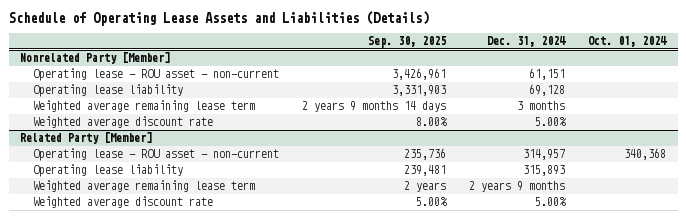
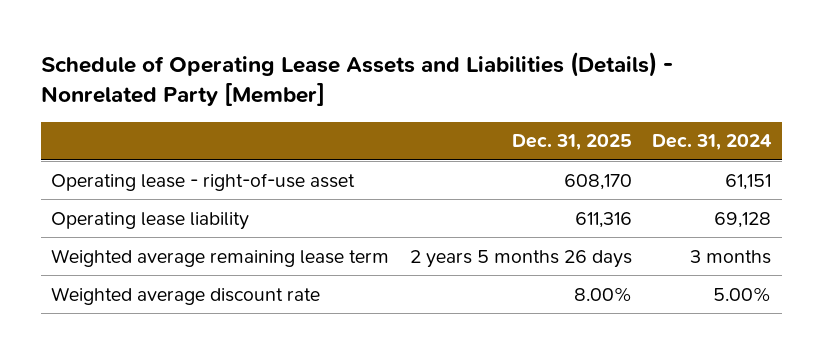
- Schedule of Operating Lease Assets and Liabilities (Details)
+ Schedule of Operating Lease Assets and Liabilities (Details) - Nonrelated Party [Member]
- | Sep. 30, 2025 | Dec. 31, 2024 | Oct. 01, 2024
+ | Dec. 31, 2025 | Dec. 31, 2024
- Nonrelated Party [Member]
- Operating lease - ROU asset - non-current | 3,426,961 | 61,151 |
+ Operating lease - right-of-use asset | 608,170 | 61,151
- Related Party [Member]
- Operating lease - ROU asset - non-current | 235,736 | 314,957 | 340,368
- Operating lease liability | 239,481 | 315,893 |
- Weighted average remaining lease term | 2 years | 2 years 9 months |
- Weighted average discount rate | 5.00% | 5.00% |

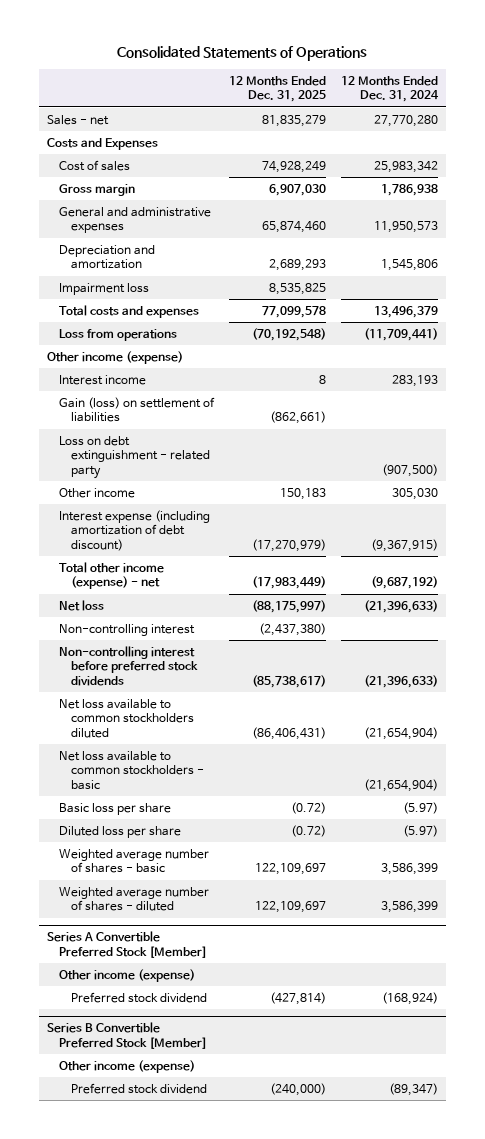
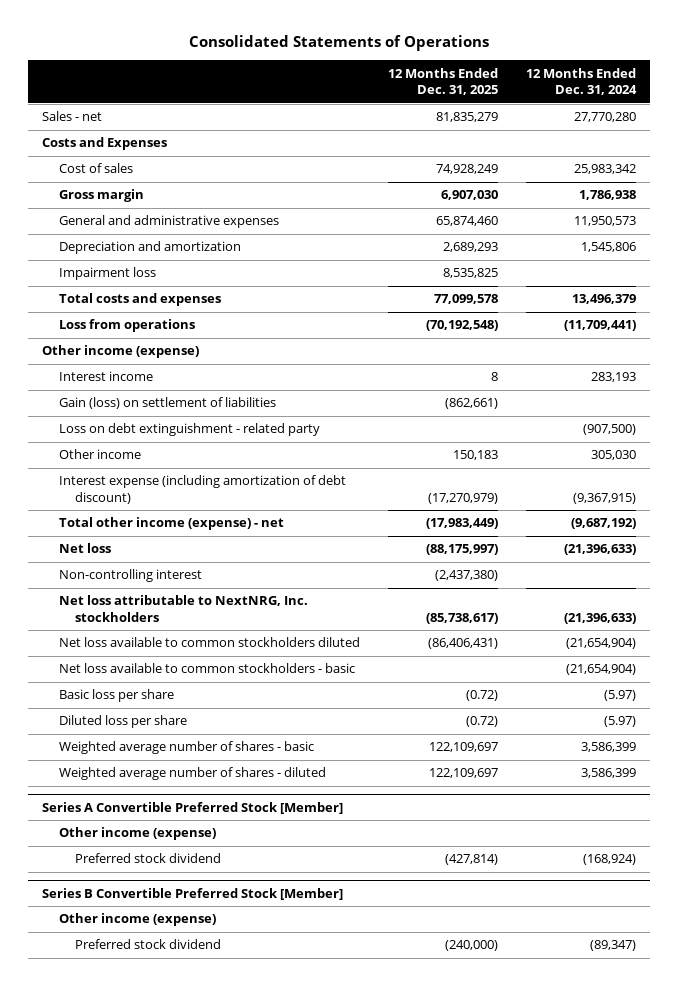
- Non-controlling interest before preferred stock dividends | (85,738,617) | (21,396,633)
+ Net loss attributable to NextNRG, Inc. stockholders | (85,738,617) | (21,396,633)

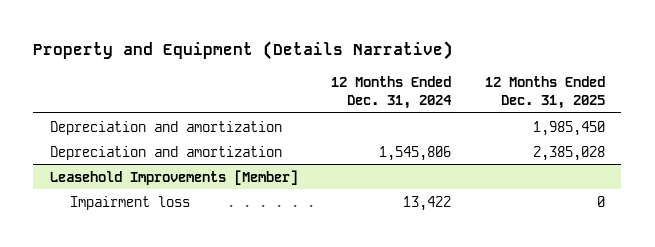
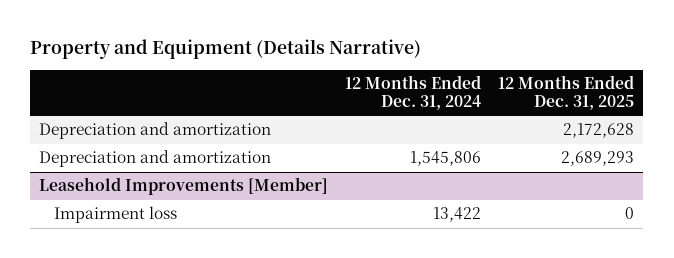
- Depreciation and amortization | | 1,985,450
- Depreciation and amortization | 1,545,806 | 2,385,028
+ Depreciation and amortization | | 2,172,628
+ Depreciation and amortization | 1,545,806 | 2,689,293

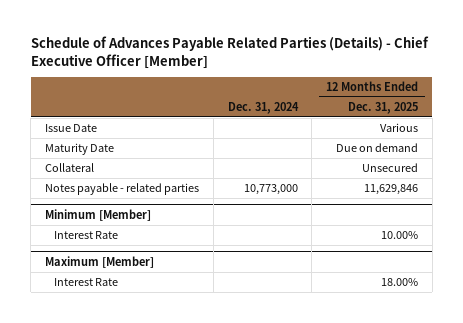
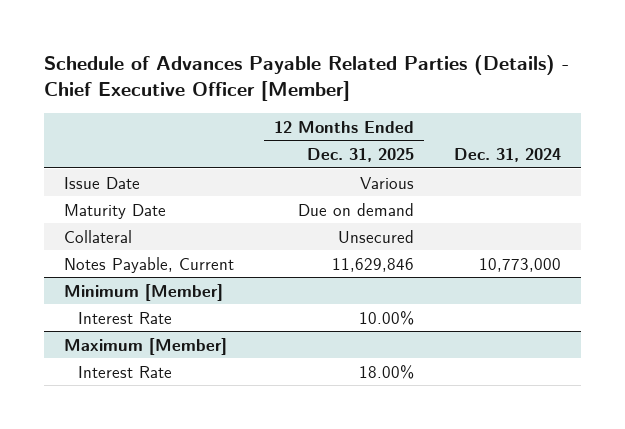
- | Dec. 31, 2024 | 12 Months Ended Dec. 31, 2025
+ | 12 Months Ended Dec. 31, 2025 | Dec. 31, 2024
- Notes payable - related parties | 10,773,000 | 11,629,846
+ Notes Payable, Current | 11,629,846 | 10,773,000

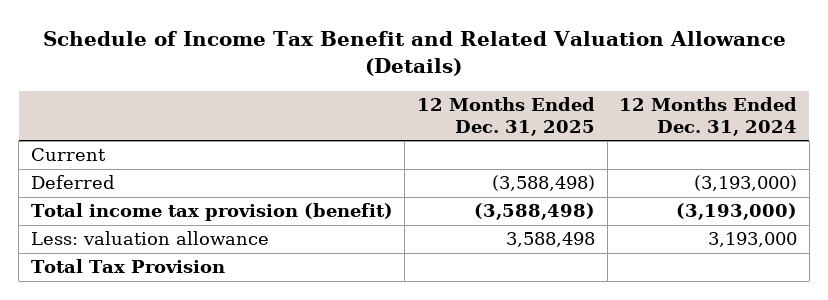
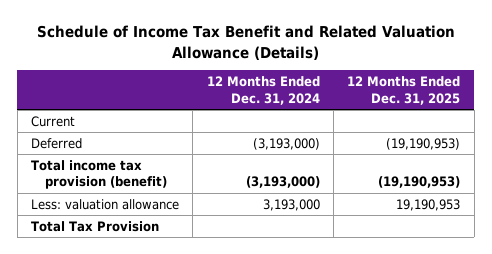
- | 12 Months Ended Dec. 31, 2025 | 12 Months Ended Dec. 31, 2024
+ | 12 Months Ended Dec. 31, 2024 | 12 Months Ended Dec. 31, 2025
- Deferred | (3,588,498) | (3,193,000)
- Total income tax provision (benefit) | (3,588,498) | (3,193,000)
- Less: valuation allowance | 3,588,498 | 3,193,000
+ Deferred | (3,193,000) | (19,190,953)
+ Total income tax provision (benefit) | (3,193,000) | (19,190,953)
+ Less: valuation allowance | 3,193,000 | 19,190,953

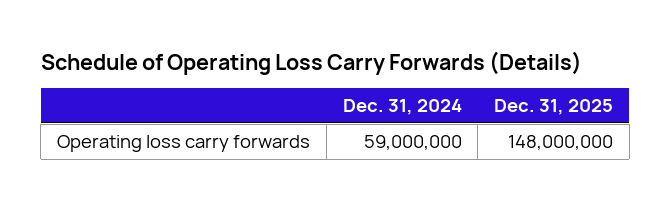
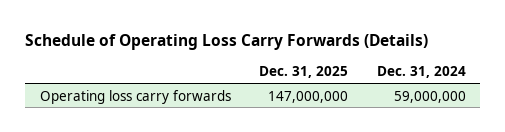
- | Dec. 31, 2024 | Dec. 31, 2025
+ | Dec. 31, 2025 | Dec. 31, 2024
- Operating loss carry forwards | 59,000,000 | 148,000,000
+ Operating loss carry forwards | 147,000,000 | 59,000,000

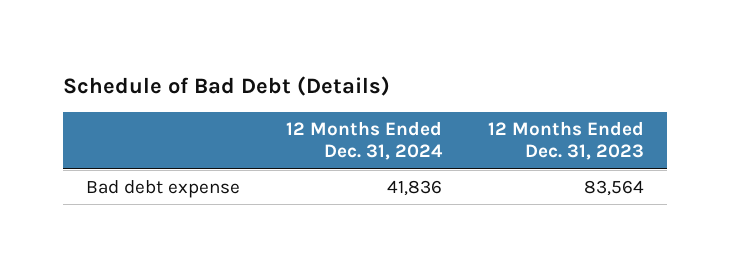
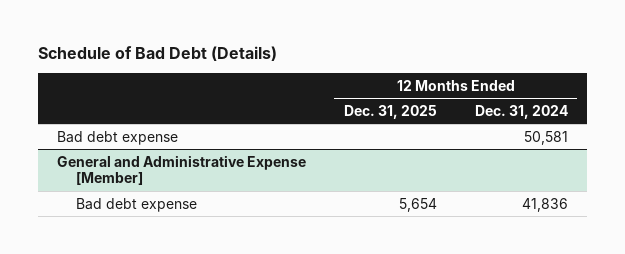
- | 12 Months Ended Dec. 31, 2024 | 12 Months Ended Dec. 31, 2023
+ | 12 Months Ended Dec. 31, 2025 | 12 Months Ended Dec. 31, 2024
+ Bad debt expense | | 50,581
+ General and Administrative Expense [Member]

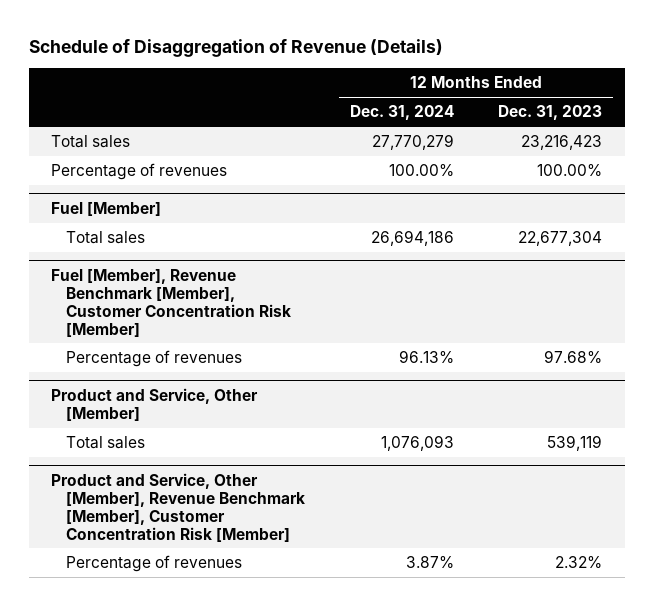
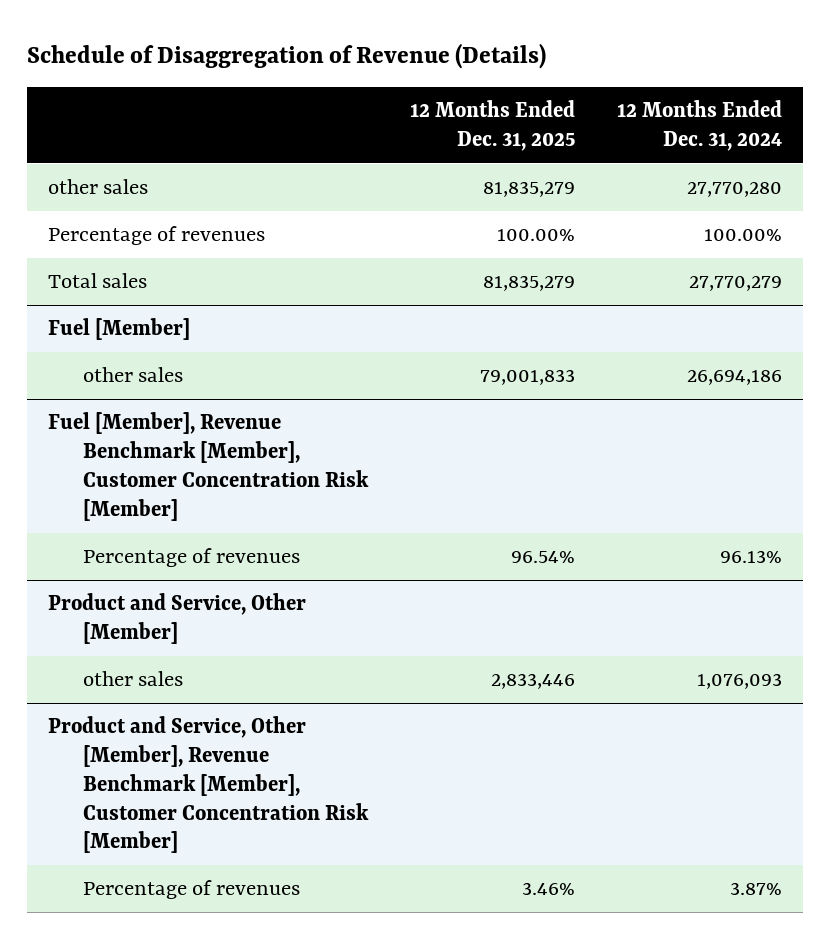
- | 12 Months Ended Dec. 31, 2024 | 12 Months Ended Dec. 31, 2023
+ | 12 Months Ended Dec. 31, 2025 | 12 Months Ended Dec. 31, 2024
+ other sales | 81,835,279 | 27,770,280
moved down: Total sales | 81,835,279 | 27,770,279
@ Fuel [Member]
- Total sales | 26,694,186 | 22,677,304
+ other sales | 79,001,833 | 26,694,186
@ Product and Service, Other [Member]
- Total sales | 1,076,093 | 539,119
+ other sales | 2,833,446 | 1,076,093

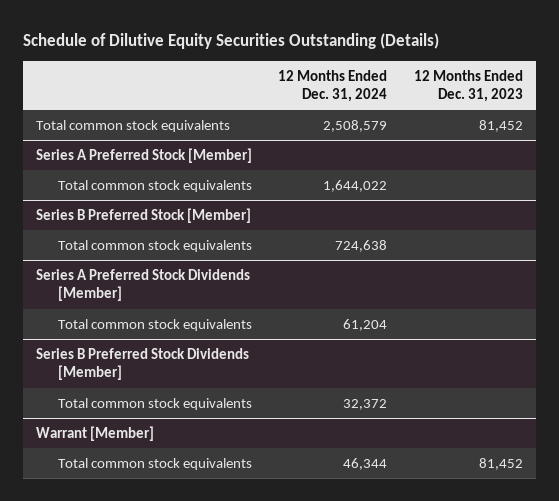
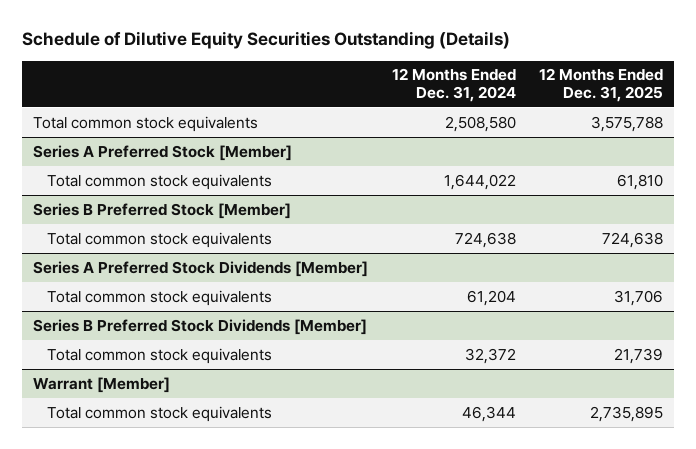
- | 12 Months Ended Dec. 31, 2024 | 12 Months Ended Dec. 31, 2023
+ | 12 Months Ended Dec. 31, 2024 | 12 Months Ended Dec. 31, 2025
- Total common stock equivalents | 2,508,579 | 81,452
+ Total common stock equivalents | 2,508,580 | 3,575,788

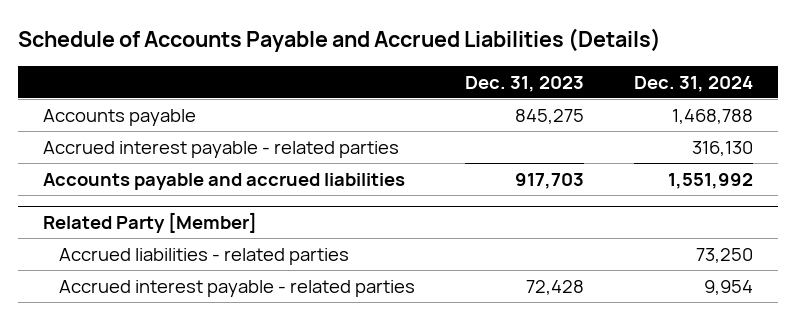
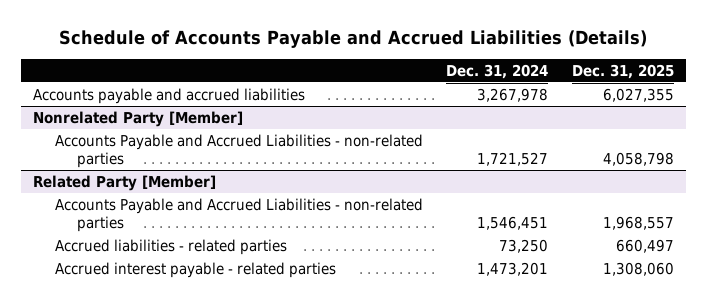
- | Dec. 31, 2023 | Dec. 31, 2024
+ | Dec. 31, 2024 | Dec. 31, 2025
- Accounts payable | 845,275 | 1,468,788
- Accrued interest payable - related parties | | 316,130
- Accounts payable and accrued liabilities | 917,703 | 1,551,992
+ Accounts payable and accrued liabilities | 3,267,978 | 6,027,355
+ Nonrelated Party [Member]
+ Accounts Payable and Accrued Liabilities - non-related parties | 1,721,527 | 4,058,798
@ Related Party [Member]
+ Accounts Payable and Accrued Liabilities - non-related parties | 1,546,451 | 1,968,557
- Accrued interest payable - related parties | 72,428 | 9,954
+ Accrued interest payable - related parties | 1,473,201 | 1,308,060

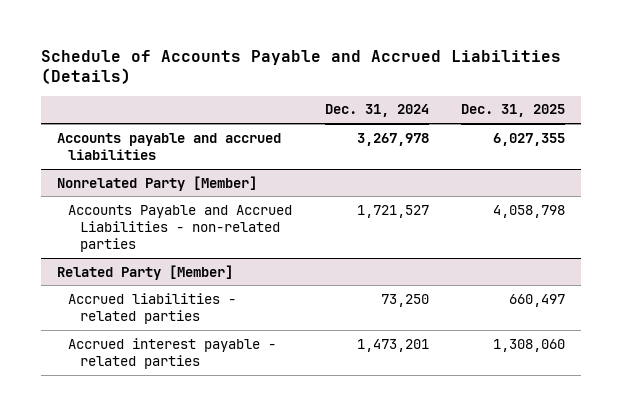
@ Related Party [Member]
- Accounts Payable and Accrued Liabilities - non-related parties | 1,546,451 | 1,968,557

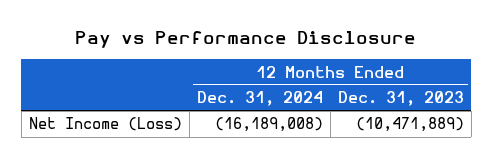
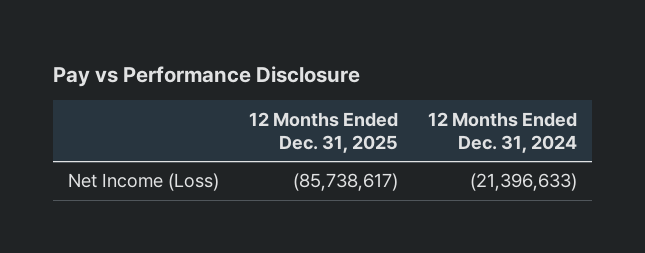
- | 12 Months Ended Dec. 31, 2024 | 12 Months Ended Dec. 31, 2023
+ | 12 Months Ended Dec. 31, 2025 | 12 Months Ended Dec. 31, 2024
- Net Income (Loss) | (16,189,008) | (10,471,889)
+ Net Income (Loss) | (85,738,617) | (21,396,633)

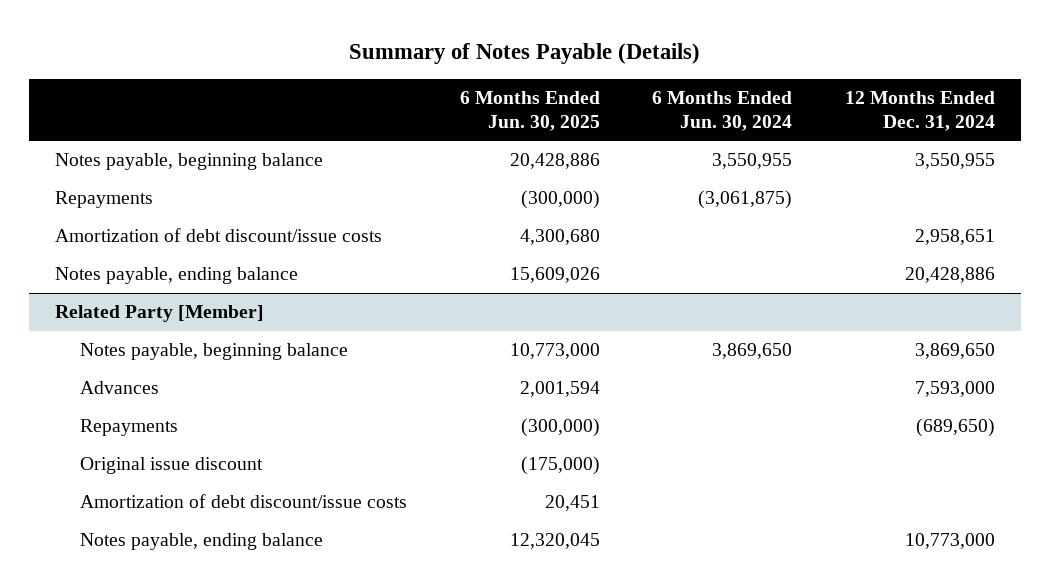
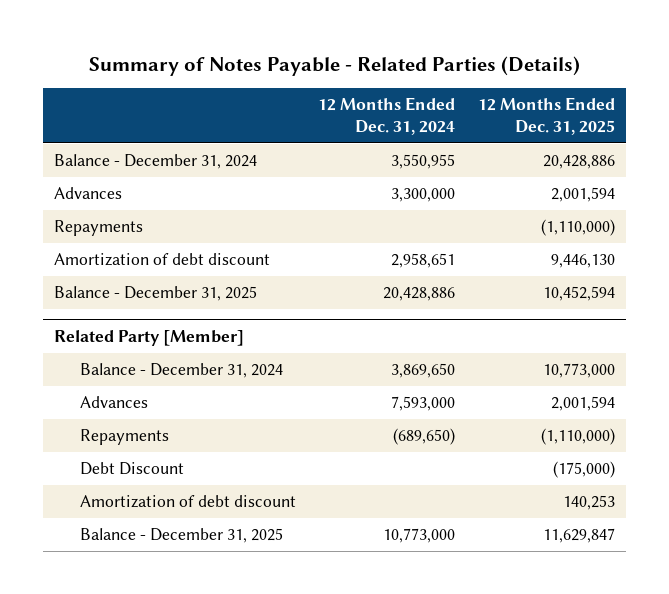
- Summary of Notes Payable (Details)
+ Summary of Notes Payable - Related Parties (Details)
- | 6 Months Ended Jun. 30, 2025 | 6 Months Ended Jun. 30, 2024 | 12 Months Ended Dec. 31, 2024
+ | 12 Months Ended Dec. 31, 2024 | 12 Months Ended Dec. 31, 2025
- Notes payable, beginning balance | 20,428,886 | 3,550,955 | 3,550,955
+ Balance - December 31, 2024 | 3,550,955 | 20,428,886
+ Advances | 3,300,000 | 2,001,594
- Amortization of debt discount/issue costs | 4,300,680 | | 2,958,651
- Notes payable, ending balance | 15,609,026 | | 20,428,886
+ Amortization of debt discount | 2,958,651 | 9,446,130
+ Balance - December 31, 2025 | 20,428,886 | 10,452,594
@ Related Party [Member]
- Notes payable, beginning balance | 10,773,000 | 3,869,650 | 3,869,650
+ Balance - December 31, 2024 | 3,869,650 | 10,773,000
- Original issue discount | (175,000) | |
- Amortization of debt discount/issue costs | 20,451 | |
- Notes payable, ending balance | 12,320,045 | | 10,773,000
+ Debt Discount | | (175,000)
+ Amortization of debt discount | | 140,253
+ Balance - December 31, 2025 | 10,773,000 | 11,629,847

